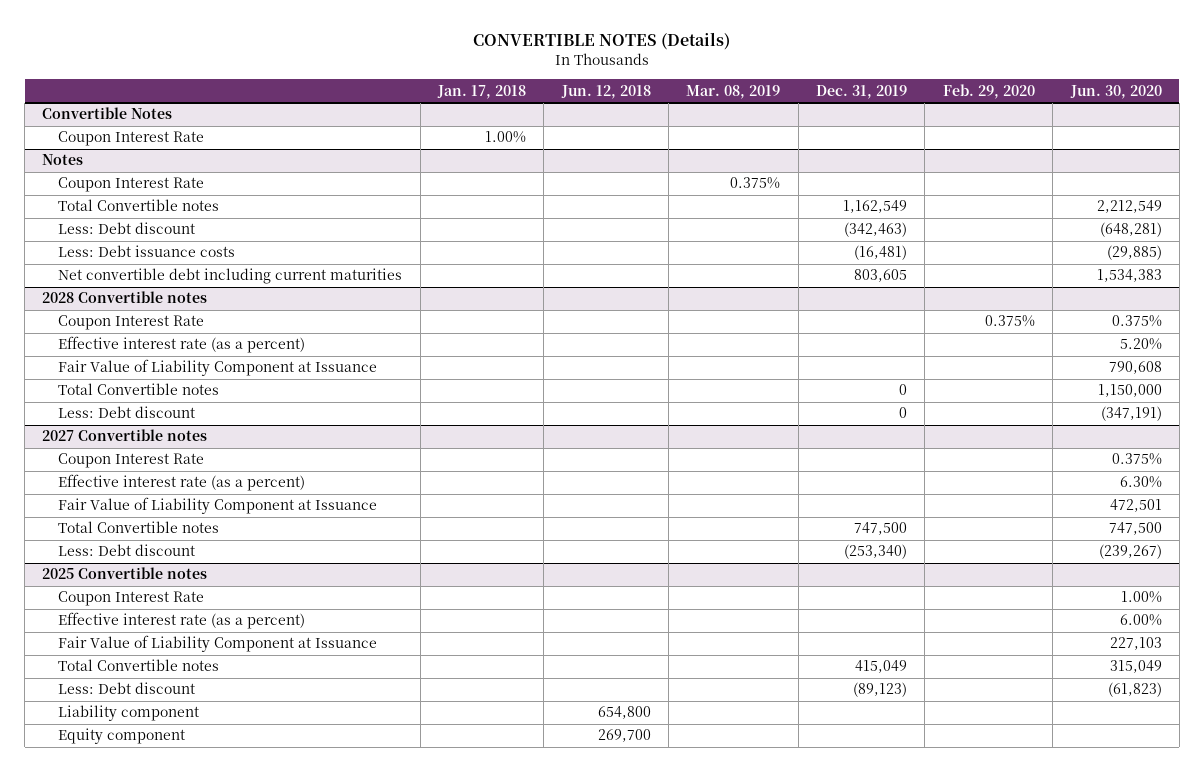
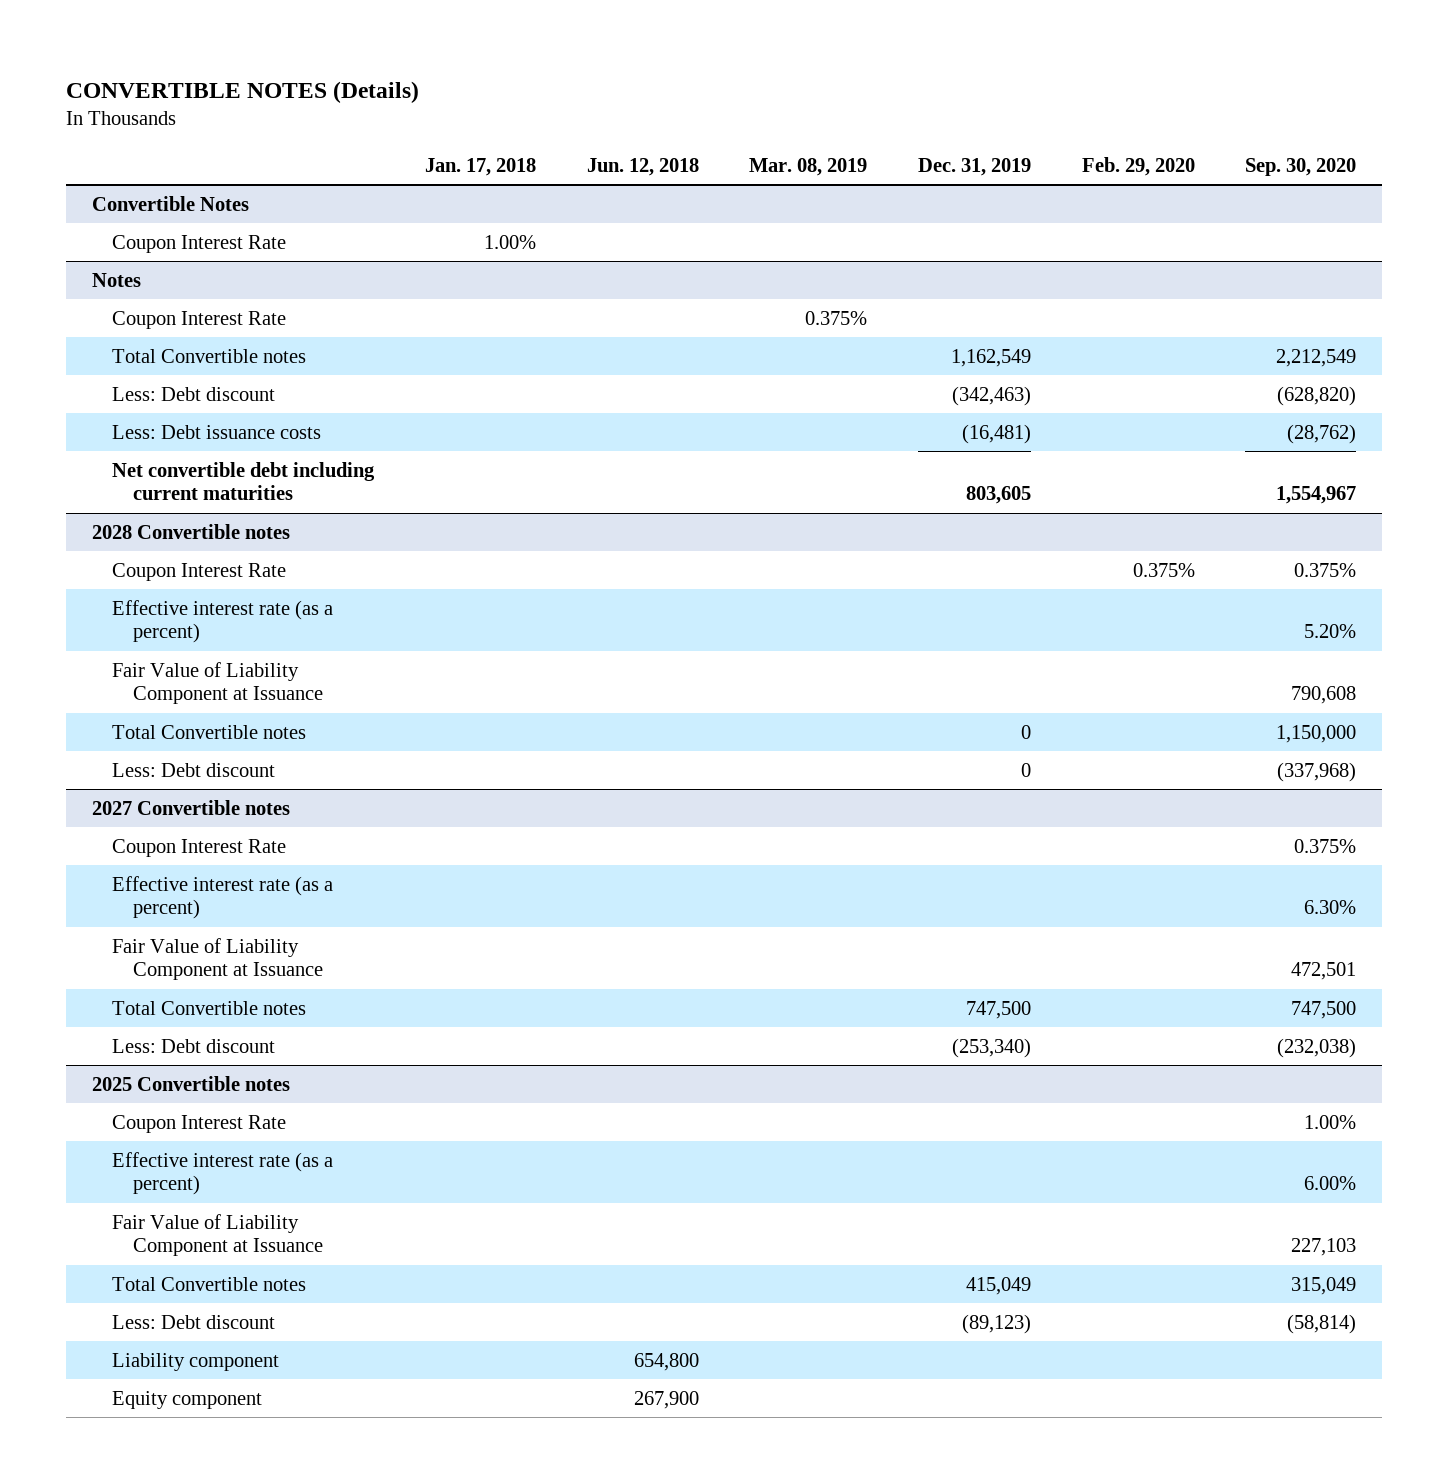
- | Jan. 17, 2018 | Jun. 12, 2018 | Mar. 08, 2019 | Dec. 31, 2019 | Feb. 29, 2020 | Jun. 30, 2020
+ | Jan. 17, 2018 | Jun. 12, 2018 | Mar. 08, 2019 | Dec. 31, 2019 | Feb. 29, 2020 | Sep. 30, 2020
@ 2025 Convertible notes
- Equity component | | 269,700 | | | |
+ Equity component | | 267,900 | | | |

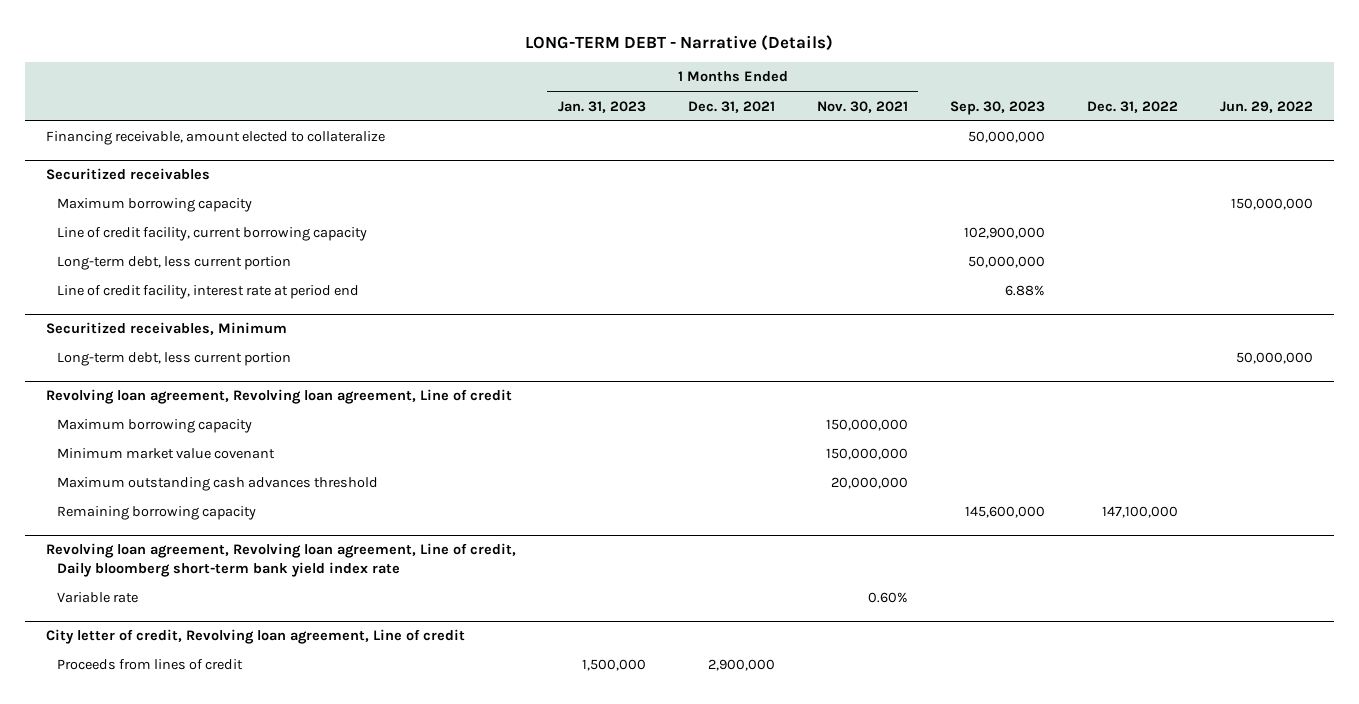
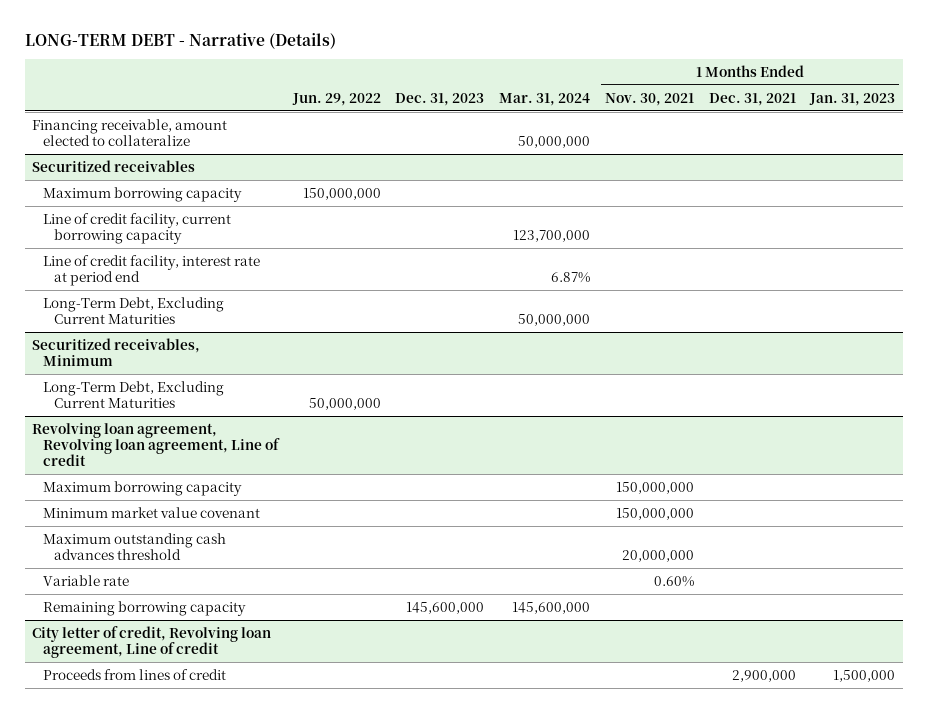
- | 1 Months Ended Jan. 31, 2023 | 1 Months Ended Dec. 31, 2021 | 1 Months Ended Nov. 30, 2021 | Sep. 30, 2023 | Dec. 31, 2022 | Jun. 29, 2022
+ | Jun. 29, 2022 | Dec. 31, 2023 | Mar. 31, 2024 | 1 Months Ended Nov. 30, 2021 | 1 Months Ended Dec. 31, 2021 | 1 Months Ended Jan. 31, 2023
@ Securitized receivables
- Long-term debt, less current portion | | | | 50,000,000 | |
+ Long-Term Debt, Excluding Current Maturities | | | 50,000,000 | | |
@ Securitized receivables, Minimum
- Long-term debt, less current portion | | | | | | 50,000,000
+ Long-Term Debt, Excluding Current Maturities | 50,000,000 | | | | |
@ Revolving loan agreement, Revolving loan agreement, Line of credit
+ Variable rate | | | | 0.60% | |
- Revolving loan agreement, Revolving loan agreement, Line of credit, Daily bloomberg short-term bank yield index rate
- Variable rate | | | 0.60% | | |

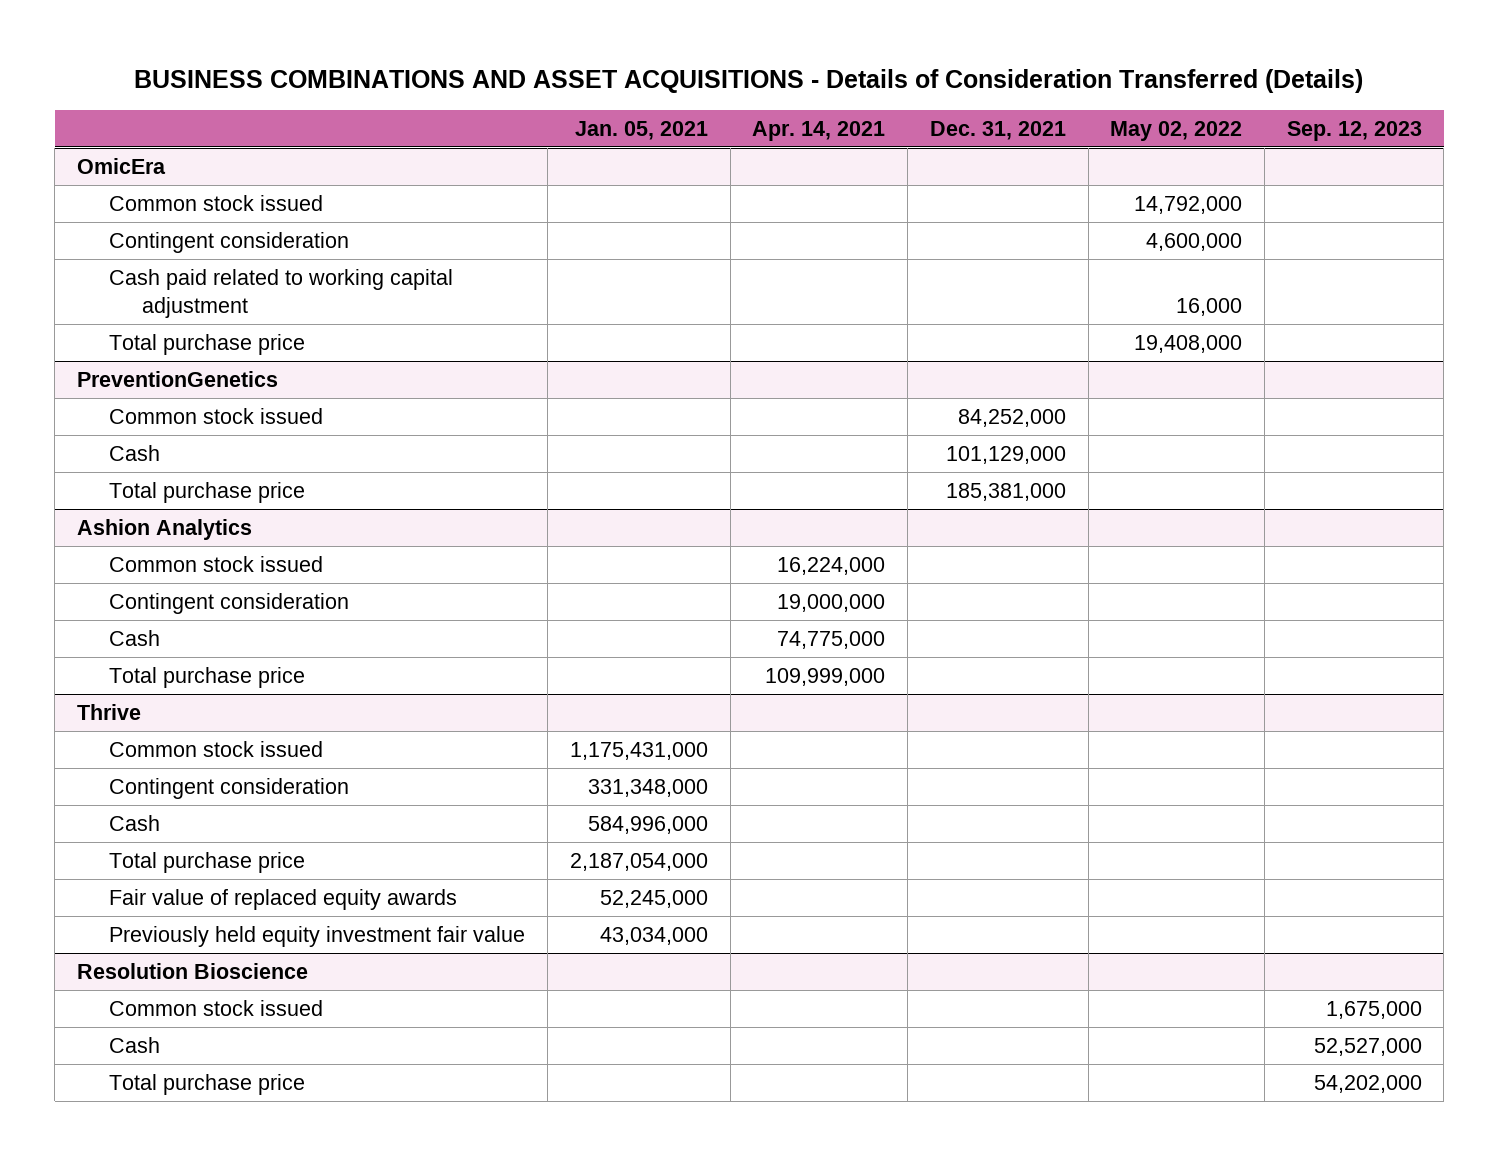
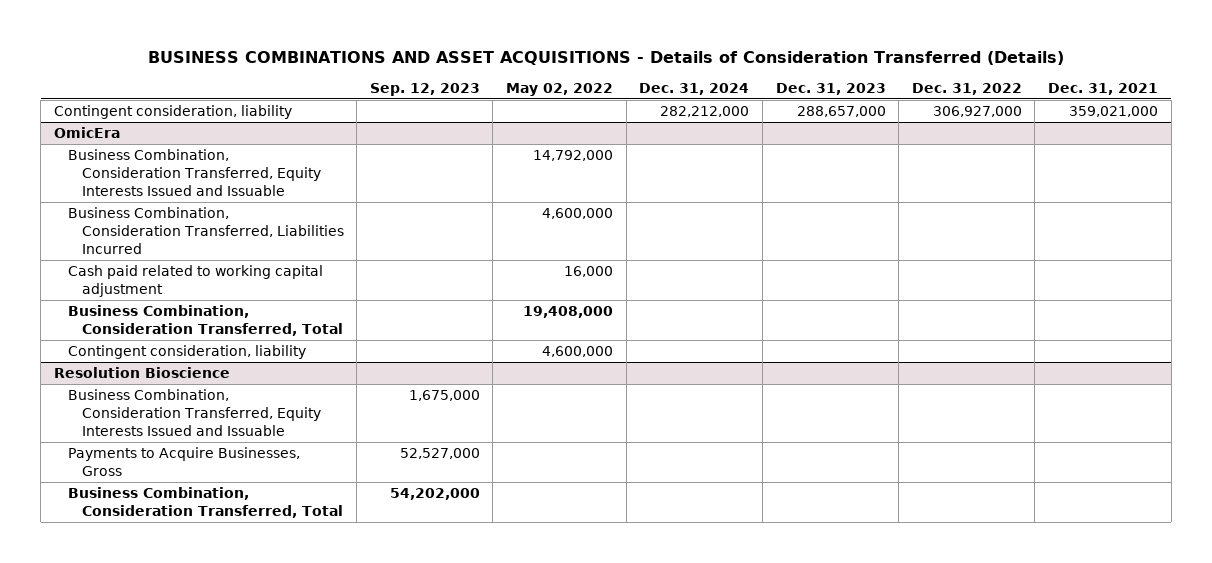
- | Jan. 05, 2021 | Apr. 14, 2021 | Dec. 31, 2021 | May 02, 2022 | Sep. 12, 2023
+ | Sep. 12, 2023 | May 02, 2022 | Dec. 31, 2024 | Dec. 31, 2023 | Dec. 31, 2022 | Dec. 31, 2021
+ Contingent consideration, liability | | | 282,212,000 | 288,657,000 | 306,927,000 | 359,021,000
@ OmicEra
- Common stock issued | | | | 14,792,000 |
- Contingent consideration | | | | 4,600,000 |
+ Business Combination, Consideration Transferred, Equity Interests Issued and Issuable | | 14,792,000 | | | |
+ Business Combination, Consideration Transferred, Liabilities Incurred | | 4,600,000 | | | |
- Total purchase price | | | | 19,408,000 |
- PreventionGenetics
- Common stock issued | | | 84,252,000 | |
- Cash | | | 101,129,000 | |
- Total purchase price | | | 185,381,000 | |
- Ashion Analytics
- Common stock issued | | 16,224,000 | | |
- Contingent consideration | | 19,000,000 | | |
- Cash | | 74,775,000 | | |
- Total purchase price | | 109,999,000 | | |
- Thrive
- Common stock issued | 1,175,431,000 | | | |
- Contingent consideration | 331,348,000 | | | |
- Cash | 584,996,000 | | | |
- Total purchase price | 2,187,054,000 | | | |
- Fair value of replaced equity awards | 52,245,000 | | | |
- Previously held equity investment fair value | 43,034,000 | | | |
@ OmicEra
+ Business Combination, Consideration Transferred, Total | | 19,408,000 | | | |
+ Contingent consideration, liability | | 4,600,000 | | | |
@ Resolution Bioscience
- Common stock issued | | | | | 1,675,000
- Cash | | | | | 52,527,000
- Total purchase price | | | | | 54,202,000
+ Business Combination, Consideration Transferred, Equity Interests Issued and Issuable | 1,675,000 | | | | |
+ Payments to Acquire Businesses, Gross | 52,527,000 | | | | |
+ Business Combination, Consideration Transferred, Total | 54,202,000 | | | | |

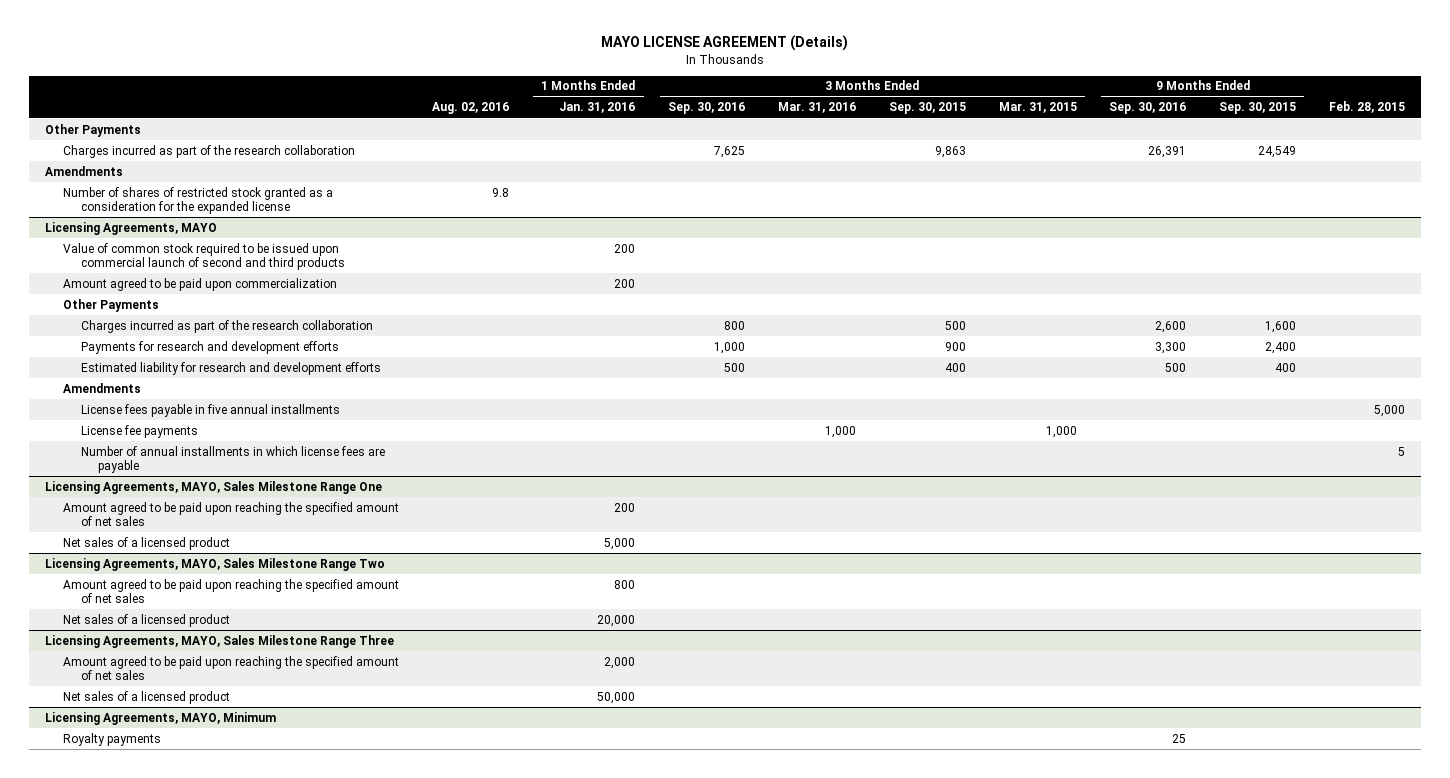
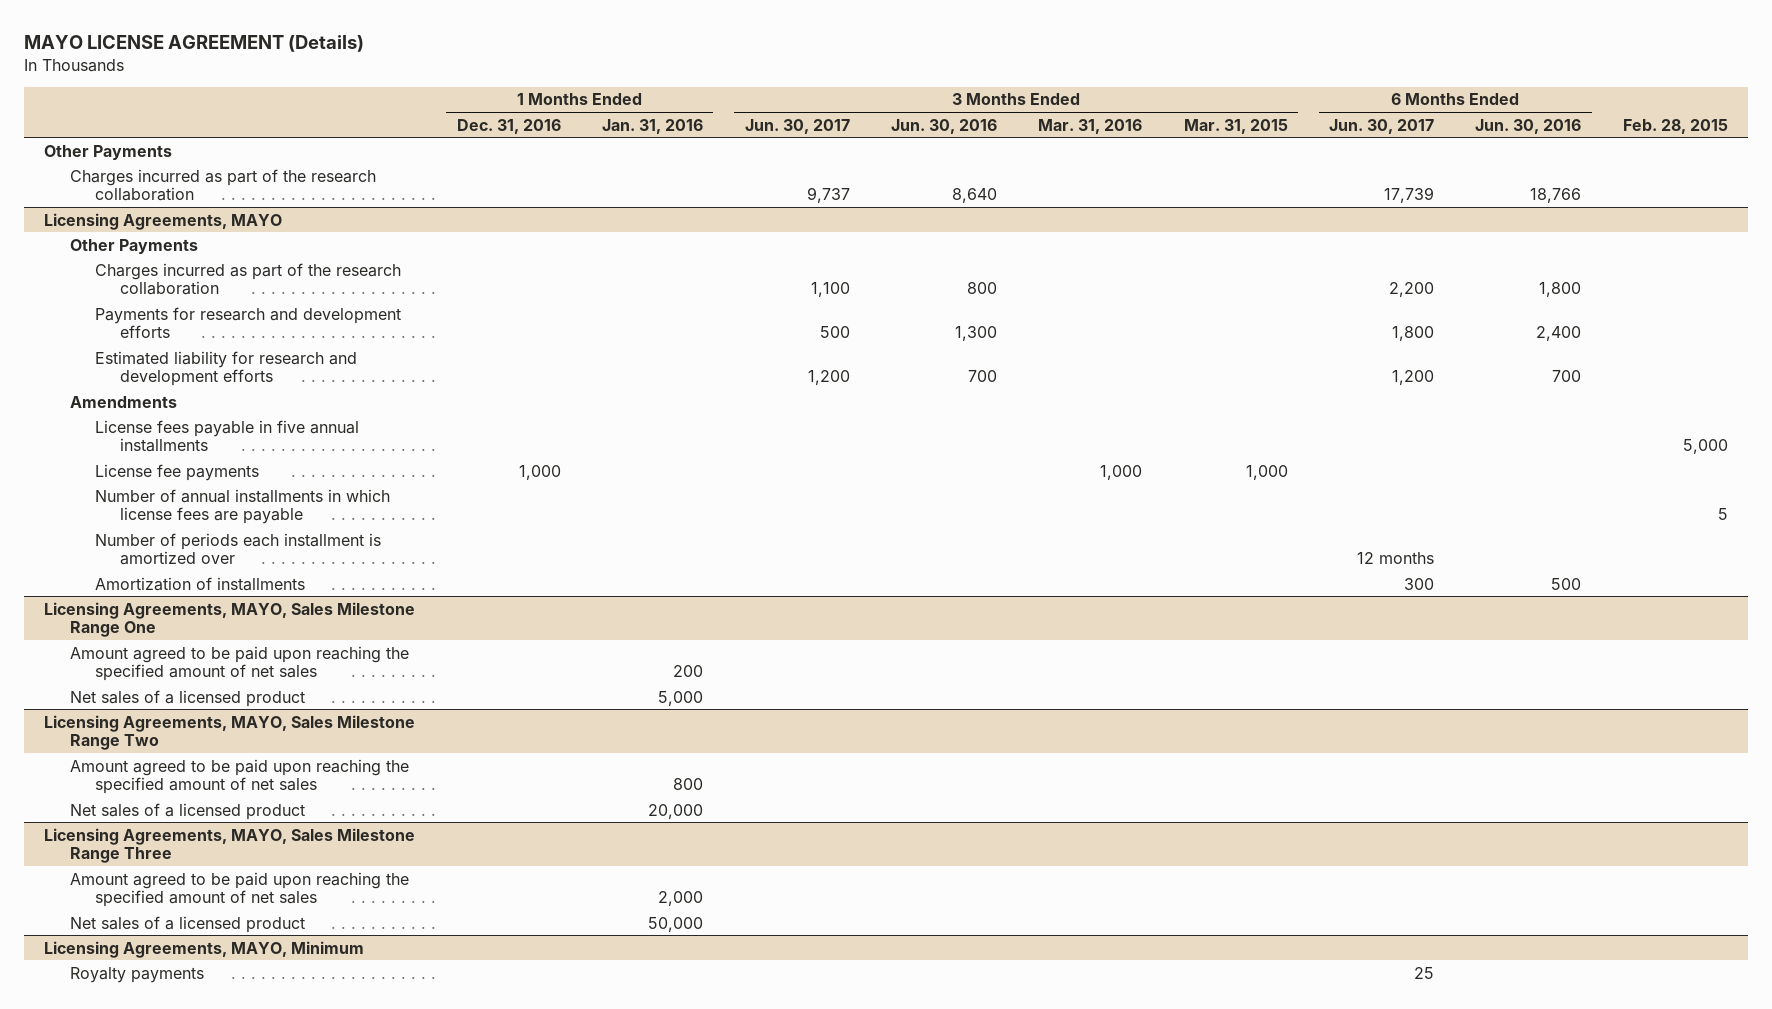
- | Aug. 02, 2016 | 1 Months Ended Jan. 31, 2016 | 3 Months Ended Sep. 30, 2016 | 3 Months Ended Mar. 31, 2016 | 3 Months Ended Sep. 30, 2015 | 3 Months Ended Mar. 31, 2015 | 9 Months Ended Sep. 30, 2016 | 9 Months Ended Sep. 30, 2015 | Feb. 28, 2015
+ | 1 Months Ended Dec. 31, 2016 | 1 Months Ended Jan. 31, 2016 | 3 Months Ended Jun. 30, 2017 | 3 Months Ended Jun. 30, 2016 | 3 Months Ended Mar. 31, 2016 | 3 Months Ended Mar. 31, 2015 | 6 Months Ended Jun. 30, 2017 | 6 Months Ended Jun. 30, 2016 | Feb. 28, 2015
- Amendments
- Number of shares of restricted stock granted as a consideration for the expanded license | 9.8 | | | | | | | |
@ Licensing Agreements, MAYO
- Value of common stock required to be issued upon commercial launch of second and third products | | 200 | | | | | | |
- Amount agreed to be paid upon commercialization | | 200 | | | | | | |
+ Number of periods each installment is amortized over | | | | | | | 12 months | |
+ Amortization of installments | | | | | | | 300 | 500 |

